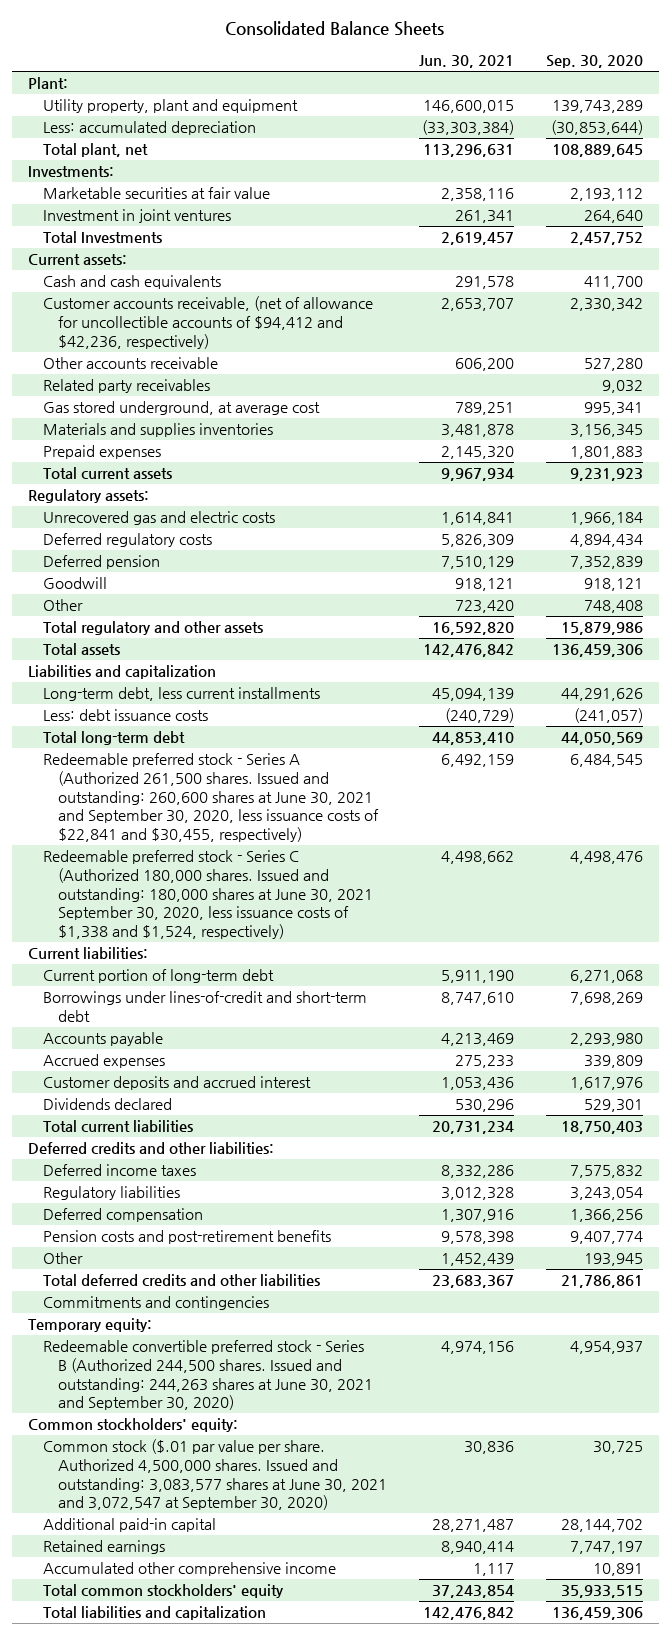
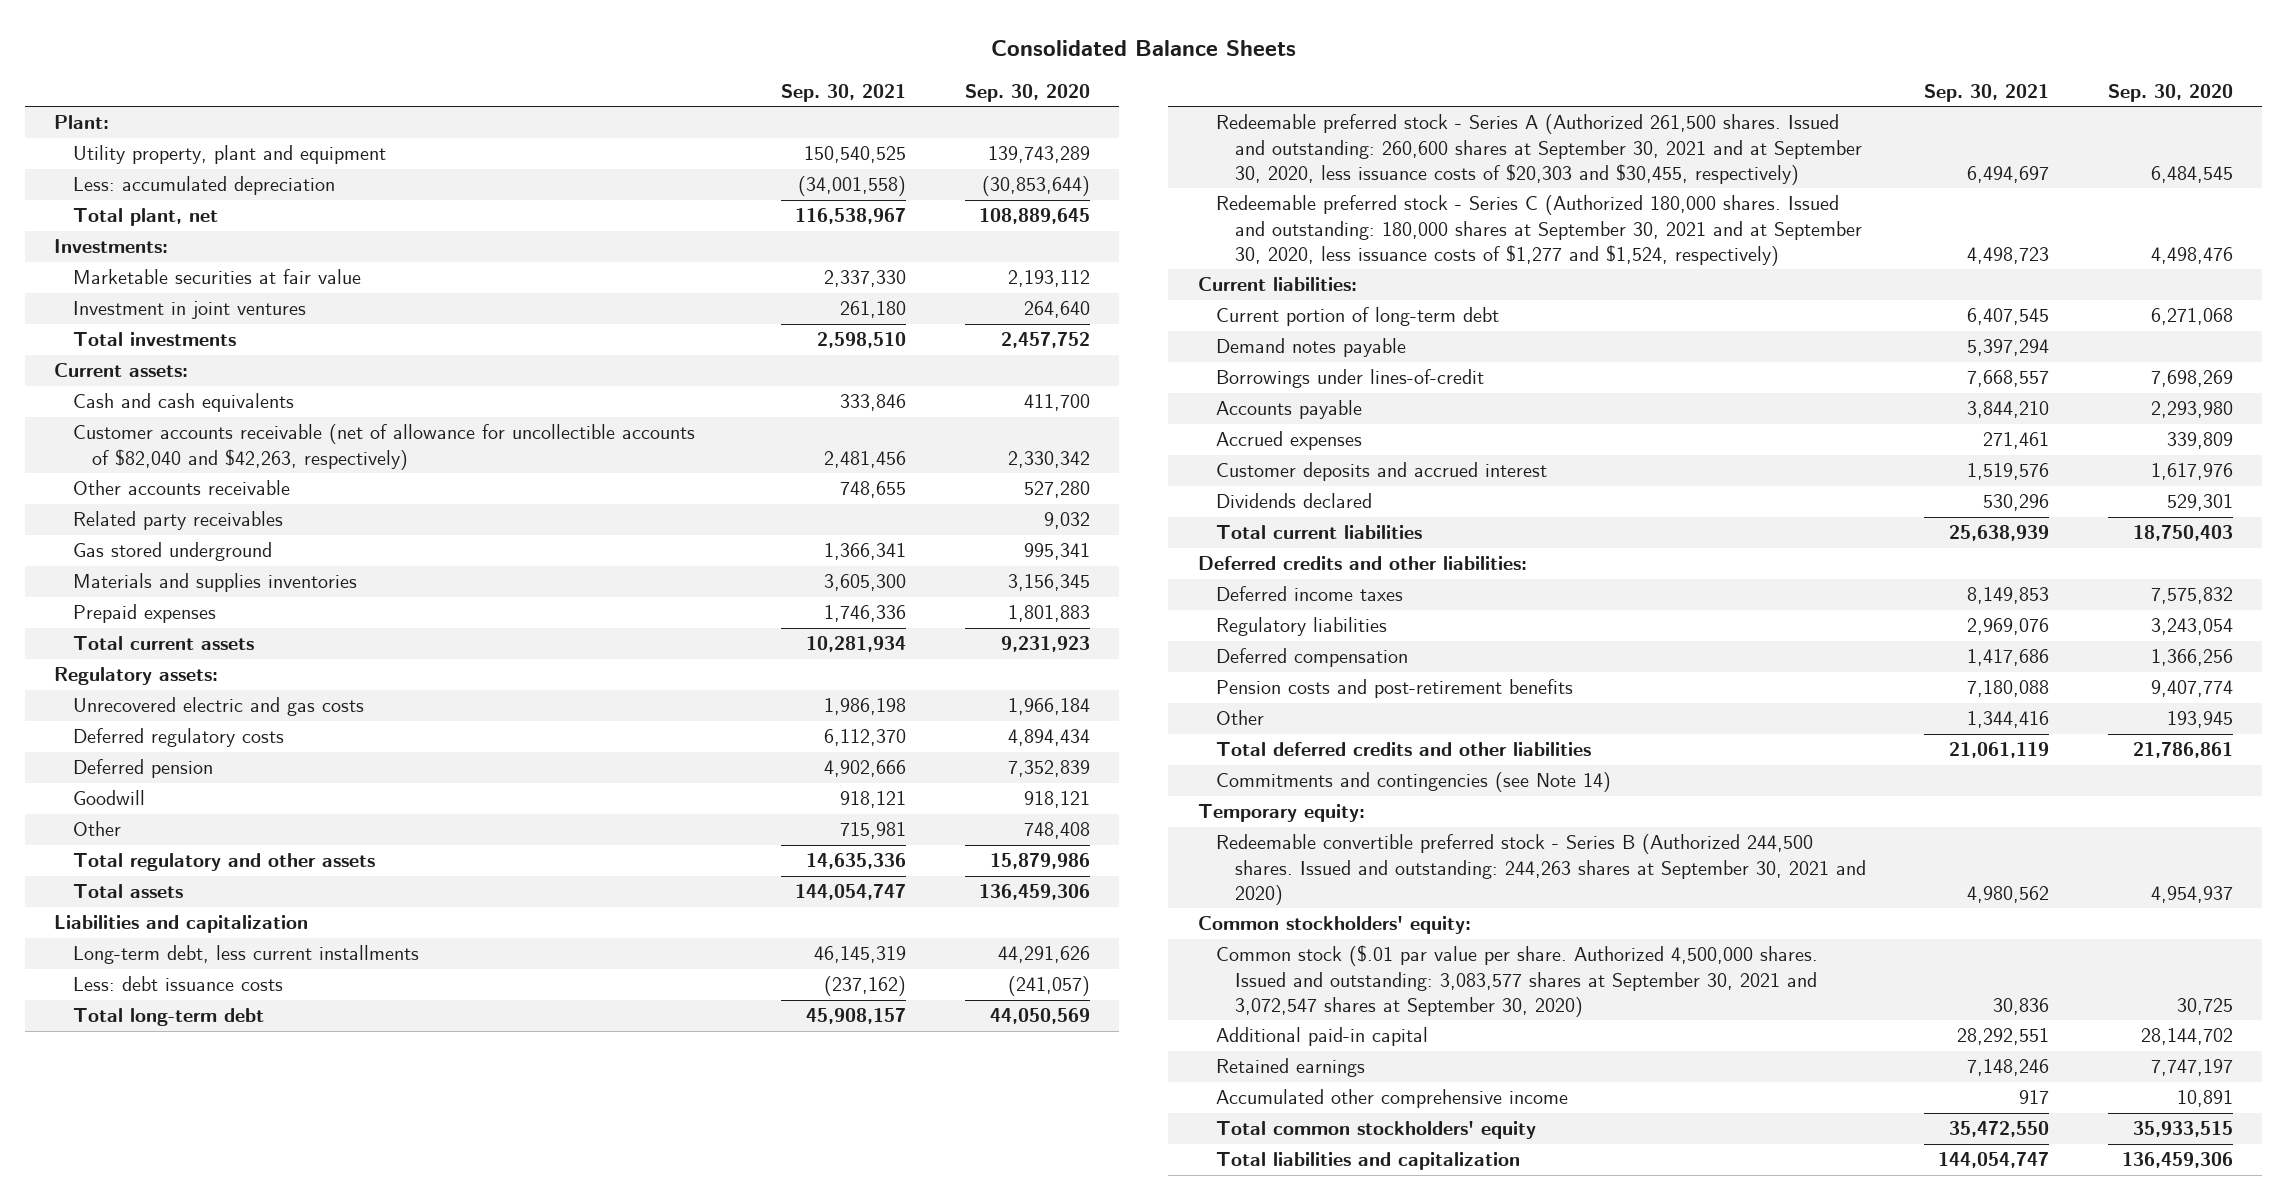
- | Jun. 30, 2021 | Sep. 30, 2020
+ | Sep. 30, 2021 | Sep. 30, 2020
- Total Investments | 2,619,457 | 2,457,752
+ Total investments | 2,598,510 | 2,457,752
- Customer accounts receivable, (net of allowance for uncollectible accounts of $94,412 and $42,236, respectively) | 2,653,707 | 2,330,342
+ Customer accounts receivable (net of allowance for uncollectible accounts of $82,040 and $42,263, respectively) | 2,481,456 | 2,330,342
- Gas stored underground, at average cost | 789,251 | 995,341
+ Gas stored underground | 1,366,341 | 995,341
- Unrecovered gas and electric costs | 1,614,841 | 1,966,184
+ Unrecovered electric and gas costs | 1,986,198 | 1,966,184
- Redeemable preferred stock - Series A (Authorized 261,500 shares. Issued and outstanding: 260,600 shares at June 30, 2021 and September 30, 2020, less issuance costs of $22,841 and $30,455, respectively) | 6,492,159 | 6,484,545
- Redeemable preferred stock - Series C (Authorized 180,000 shares. Issued and outstanding: 180,000 shares at June 30, 2021 September 30, 2020, less issuance costs of $1,338 and $1,524, respectively) | 4,498,662 | 4,498,476
+ Redeemable preferred stock - Series A (Authorized 261,500 shares. Issued and outstanding: 260,600 shares at September 30, 2021 and at September 30, 2020, less issuance costs of $20,303 and $30,455, respectively) | 6,494,697 | 6,484,545
+ Redeemable preferred stock - Series C (Authorized 180,000 shares. Issued and outstanding: 180,000 shares at September 30, 2021 and at September 30, 2020, less issuance costs of $1,277 and $1,524, respectively) | 4,498,723 | 4,498,476
- Borrowings under lines-of-credit and short-term debt | 8,747,610 | 7,698,269
+ Demand notes payable | 5,397,294 |
+ Borrowings under lines-of-credit | 7,668,557 | 7,698,269
- Commitments and contingencies
+ Commitments and contingencies (see Note 14)
- Redeemable convertible preferred stock - Series B (Authorized 244,500 shares. Issued and outstanding: 244,263 shares at June 30, 2021 and September 30, 2020) | 4,974,156 | 4,954,937
+ Redeemable convertible preferred stock - Series B (Authorized 244,500 shares. Issued and outstanding: 244,263 shares at September 30, 2021 and 2020) | 4,980,562 | 4,954,937
- Common stock ($.01 par value per share. Authorized 4,500,000 shares. Issued and outstanding: 3,083,577 shares at June 30, 2021 and 3,072,547 at September 30, 2020) | 30,836 | 30,725
+ Common stock ($.01 par value per share. Authorized 4,500,000 shares. Issued and outstanding: 3,083,577 shares at September 30, 2021 and 3,072,547 shares at September 30, 2020) | 30,836 | 30,725

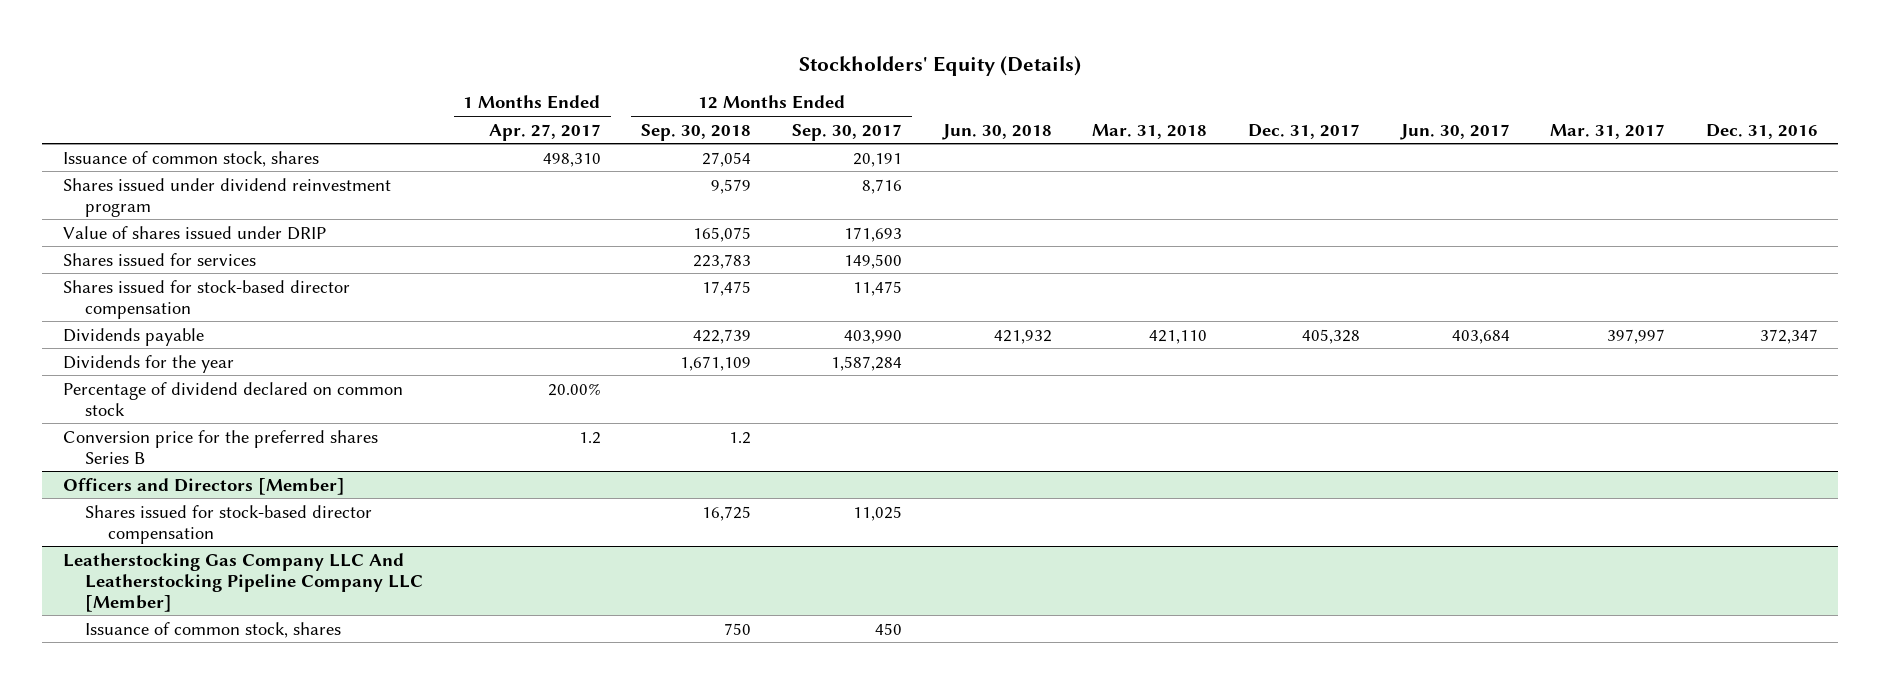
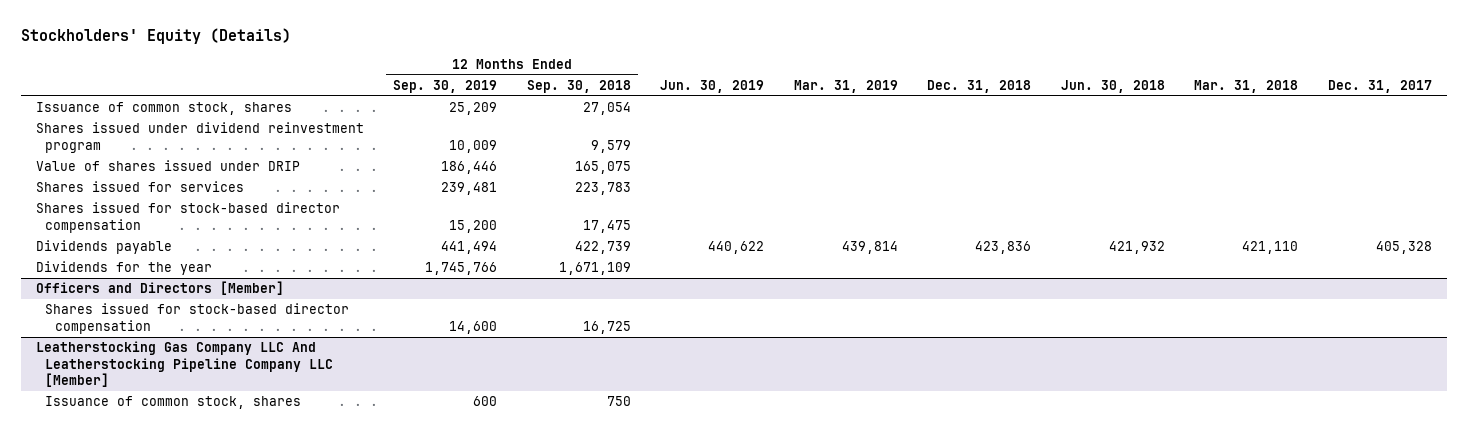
- | 1 Months Ended Apr. 27, 2017 | 12 Months Ended Sep. 30, 2018 | 12 Months Ended Sep. 30, 2017 | Jun. 30, 2018 | Mar. 31, 2018 | Dec. 31, 2017 | Jun. 30, 2017 | Mar. 31, 2017 | Dec. 31, 2016
+ | 12 Months Ended Sep. 30, 2019 | 12 Months Ended Sep. 30, 2018 | Jun. 30, 2019 | Mar. 31, 2019 | Dec. 31, 2018 | Jun. 30, 2018 | Mar. 31, 2018 | Dec. 31, 2017
- Percentage of dividend declared on common stock | 20.00% | | | | | | | |
- Conversion price for the preferred shares Series B | 1.2 | 1.2 | | | | | | |

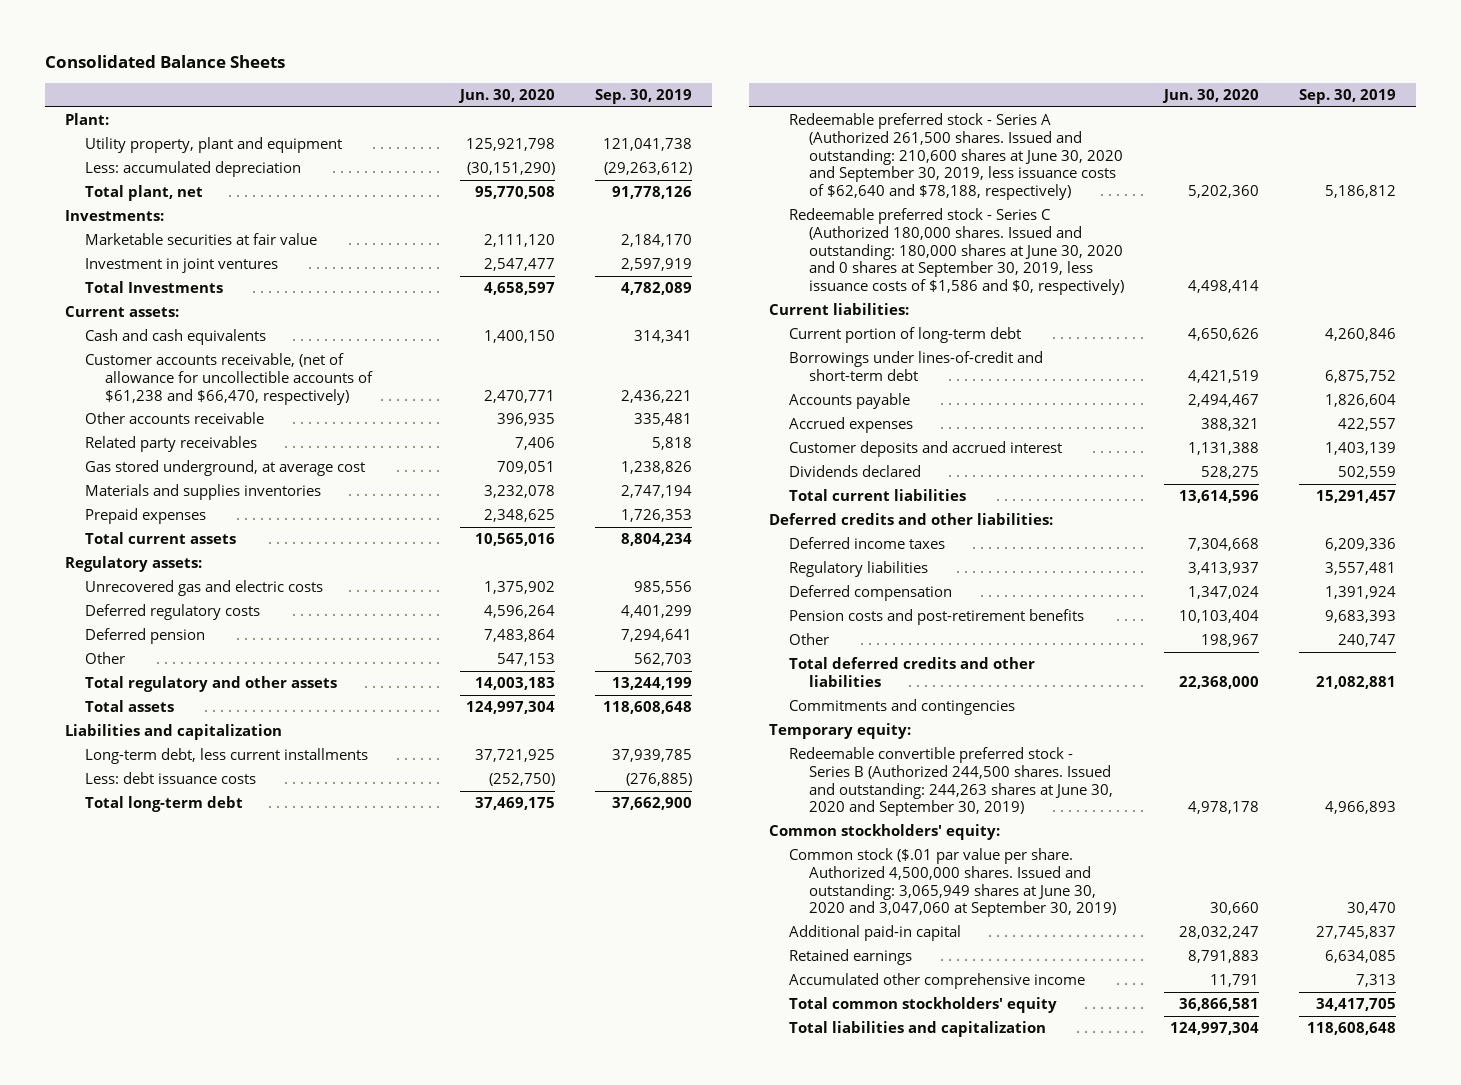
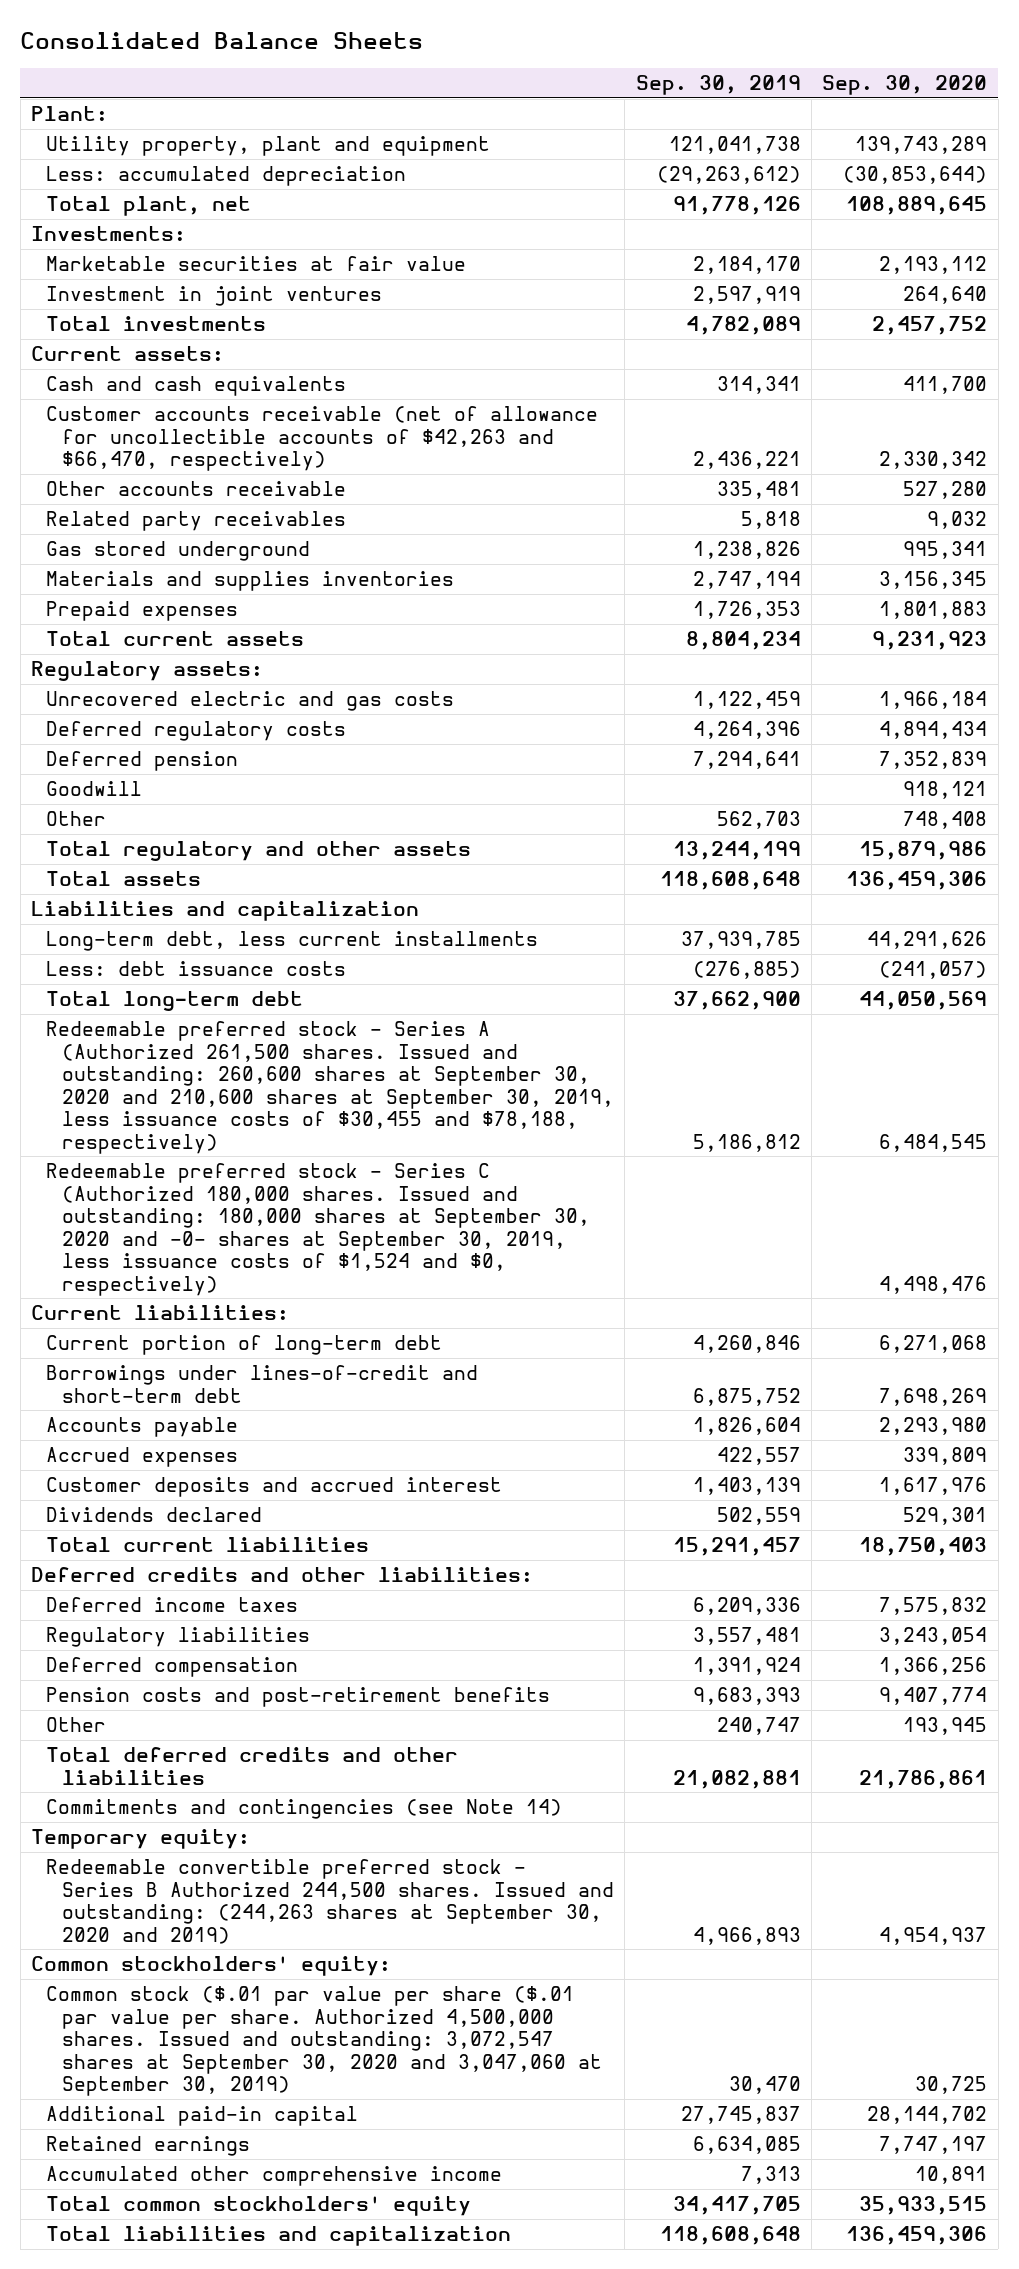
- | Jun. 30, 2020 | Sep. 30, 2019
+ | Sep. 30, 2019 | Sep. 30, 2020
- Total Investments | 4,658,597 | 4,782,089
+ Total investments | 4,782,089 | 2,457,752
- Customer accounts receivable, (net of allowance for uncollectible accounts of $61,238 and $66,470, respectively) | 2,470,771 | 2,436,221
+ Customer accounts receivable (net of allowance for uncollectible accounts of $42,263 and $66,470, respectively) | 2,436,221 | 2,330,342
- Gas stored underground, at average cost | 709,051 | 1,238,826
+ Gas stored underground | 1,238,826 | 995,341
- Unrecovered gas and electric costs | 1,375,902 | 985,556
- Deferred regulatory costs | 4,596,264 | 4,401,299
+ Unrecovered electric and gas costs | 1,122,459 | 1,966,184
+ Deferred regulatory costs | 4,264,396 | 4,894,434
+ Goodwill | | 918,121
- Redeemable preferred stock - Series A (Authorized 261,500 shares. Issued and outstanding: 210,600 shares at June 30, 2020 and September 30, 2019, less issuance costs of $62,640 and $78,188, respectively) | 5,202,360 | 5,186,812
- Redeemable preferred stock - Series C (Authorized 180,000 shares. Issued and outstanding: 180,000 shares at June 30, 2020 and 0 shares at September 30, 2019, less issuance costs of $1,586 and $0, respectively) | 4,498,414 |
+ Redeemable preferred stock - Series A (Authorized 261,500 shares. Issued and outstanding: 260,600 shares at September 30, 2020 and 210,600 shares at September 30, 2019, less issuance costs of $30,455 and $78,188, respectively) | 5,186,812 | 6,484,545
+ Redeemable preferred stock - Series C (Authorized 180,000 shares. Issued and outstanding: 180,000 shares at September 30, 2020 and -0- shares at September 30, 2019, less issuance costs of $1,524 and $0, respectively) | | 4,498,476
- Commitments and contingencies
+ Commitments and contingencies (see Note 14)
- Redeemable convertible preferred stock - Series B (Authorized 244,500 shares. Issued and outstanding: 244,263 shares at June 30, 2020 and September 30, 2019) | 4,978,178 | 4,966,893
+ Redeemable convertible preferred stock - Series B Authorized 244,500 shares. Issued and outstanding: (244,263 shares at September 30, 2020 and 2019) | 4,966,893 | 4,954,937
- Common stock ($.01 par value per share. Authorized 4,500,000 shares. Issued and outstanding: 3,065,949 shares at June 30, 2020 and 3,047,060 at September 30, 2019) | 30,660 | 30,470
+ Common stock ($.01 par value per share ($.01 par value per share. Authorized 4,500,000 shares. Issued and outstanding: 3,072,547 shares at September 30, 2020 and 3,047,060 at September 30, 2019) | 30,470 | 30,725

